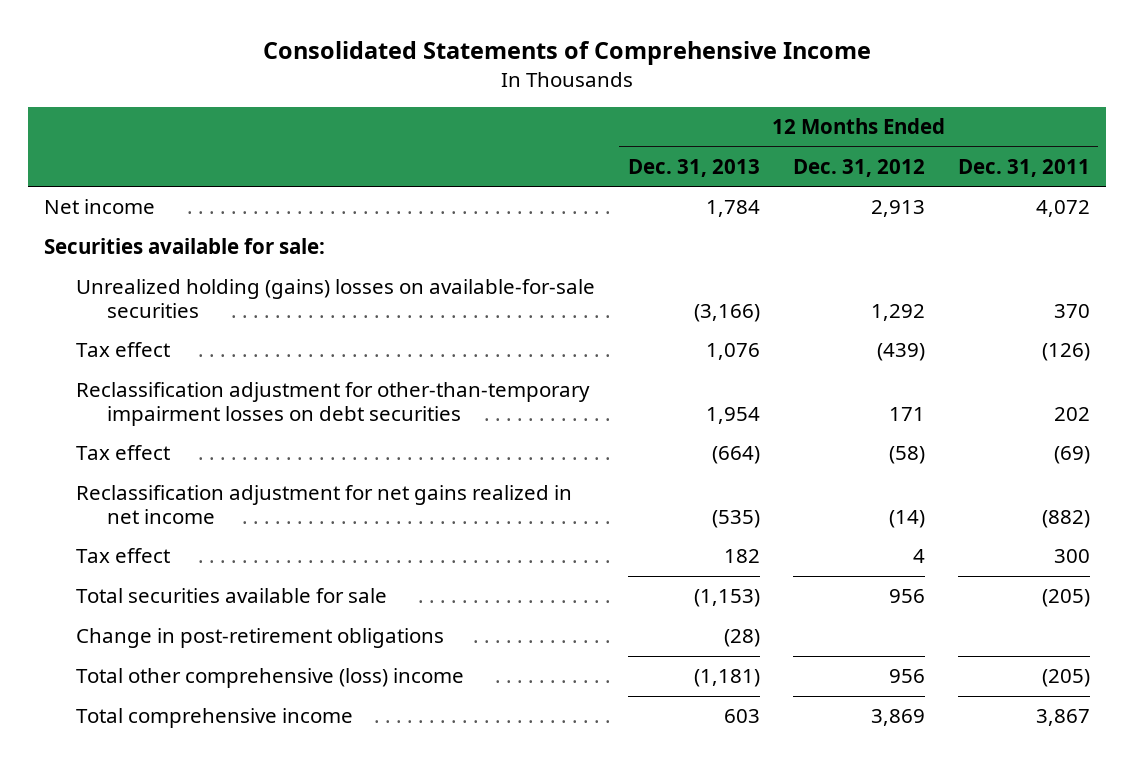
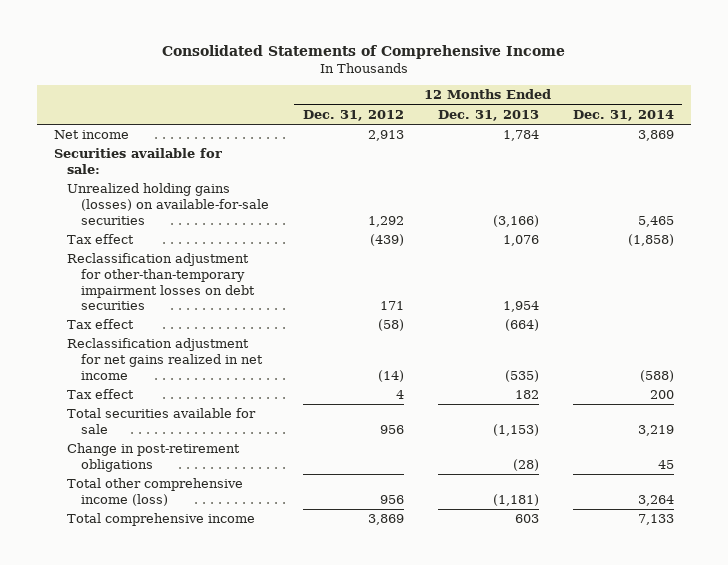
- | 12 Months Ended Dec. 31, 2013 | 12 Months Ended Dec. 31, 2012 | 12 Months Ended Dec. 31, 2011
+ | 12 Months Ended Dec. 31, 2012 | 12 Months Ended Dec. 31, 2013 | 12 Months Ended Dec. 31, 2014
- Unrealized holding (gains) losses on available-for-sale securities | (3,166) | 1,292 | 370
+ Unrealized holding gains (losses) on available-for-sale securities | 1,292 | (3,166) | 5,465
- Total other comprehensive (loss) income | (1,181) | 956 | (205)
+ Total other comprehensive income (loss) | 956 | (1,181) | 3,264

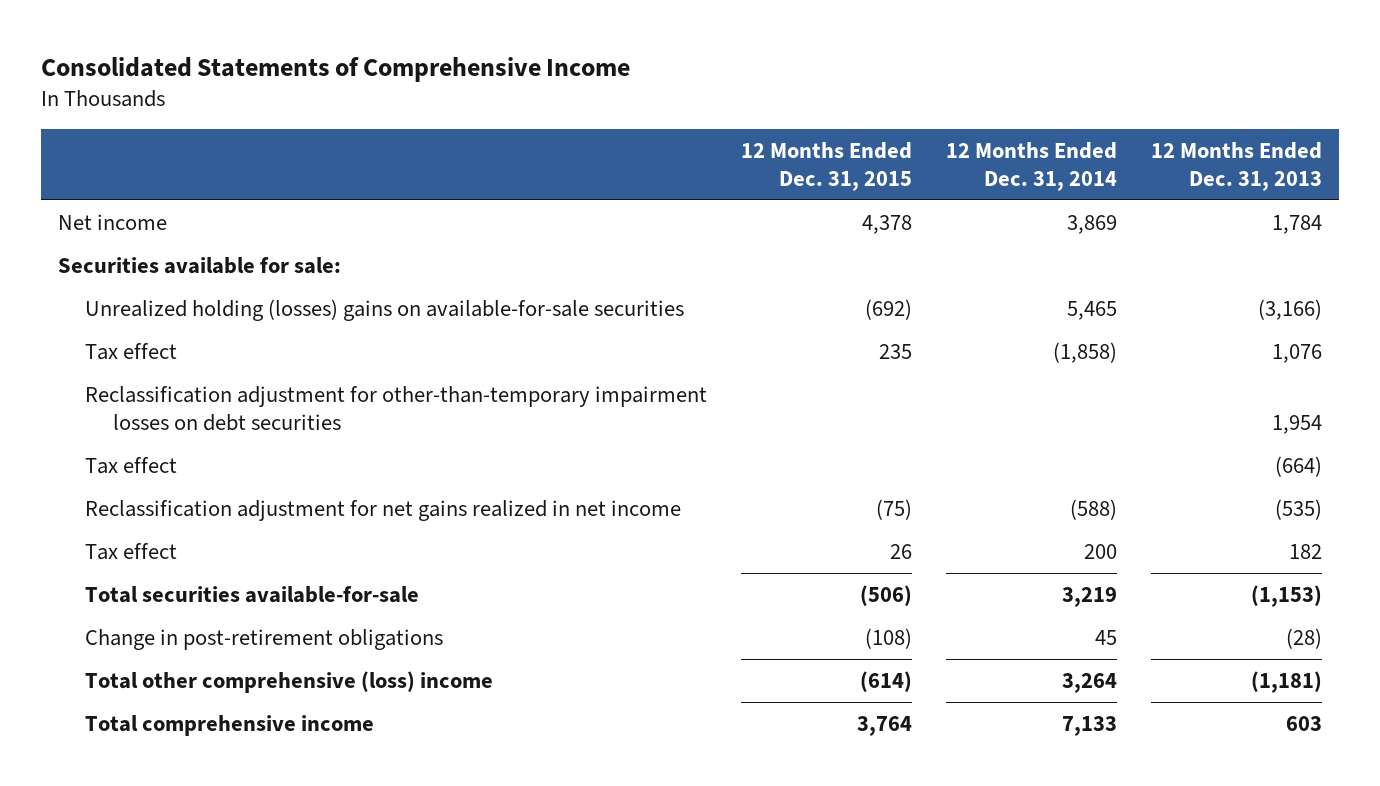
- | 12 Months Ended Dec. 31, 2012 | 12 Months Ended Dec. 31, 2013 | 12 Months Ended Dec. 31, 2014
+ | 12 Months Ended Dec. 31, 2015 | 12 Months Ended Dec. 31, 2014 | 12 Months Ended Dec. 31, 2013
- Unrealized holding gains (losses) on available-for-sale securities | 1,292 | (3,166) | 5,465
+ Unrealized holding (losses) gains on available-for-sale securities | (692) | 5,465 | (3,166)
- Total securities available for sale | 956 | (1,153) | 3,219
+ Total securities available-for-sale | (506) | 3,219 | (1,153)
- Total other comprehensive income (loss) | 956 | (1,181) | 3,264
+ Total other comprehensive (loss) income | (614) | 3,264 | (1,181)

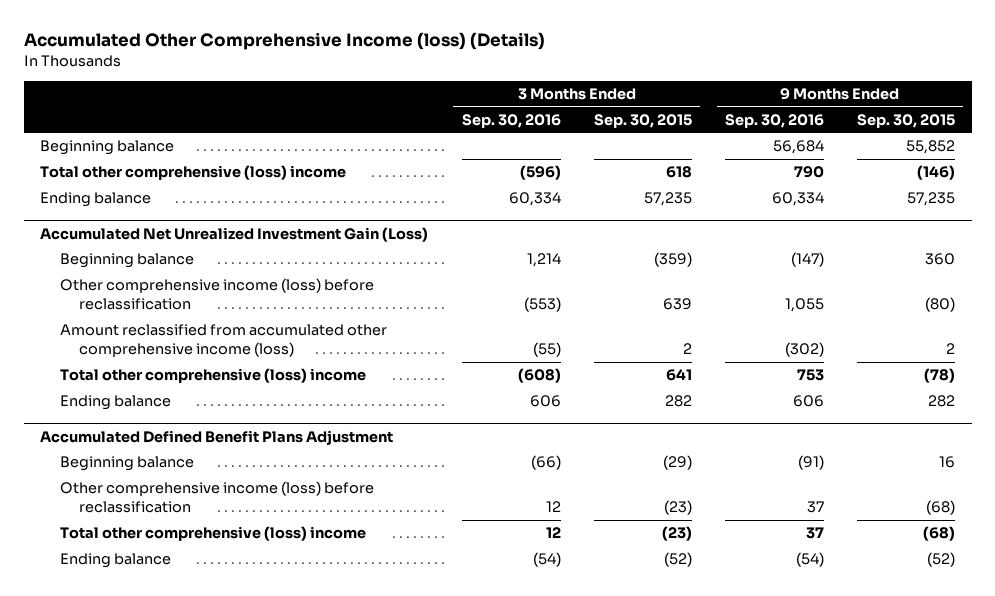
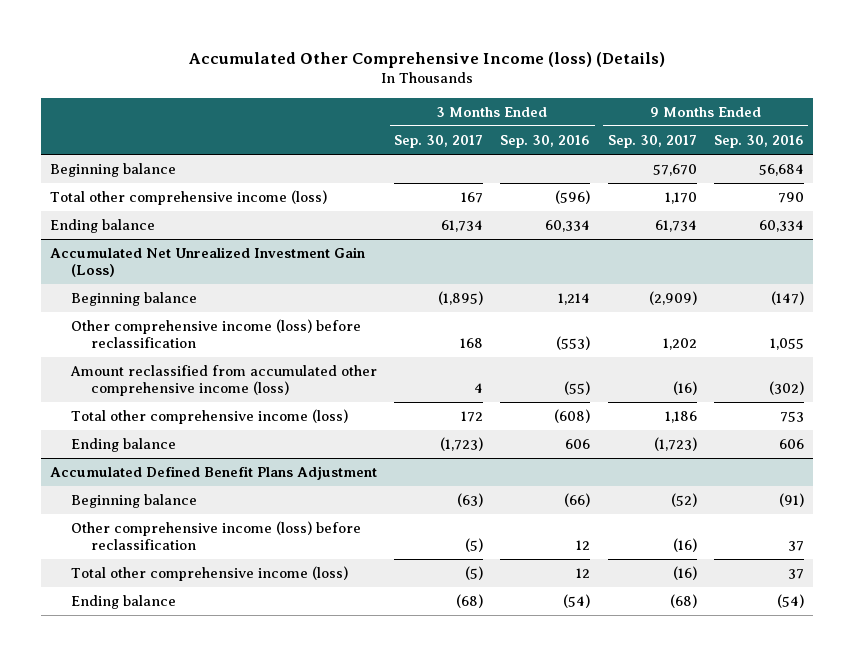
- | 3 Months Ended Sep. 30, 2016 | 3 Months Ended Sep. 30, 2015 | 9 Months Ended Sep. 30, 2016 | 9 Months Ended Sep. 30, 2015
+ | 3 Months Ended Sep. 30, 2017 | 3 Months Ended Sep. 30, 2016 | 9 Months Ended Sep. 30, 2017 | 9 Months Ended Sep. 30, 2016
- Total other comprehensive (loss) income | (596) | 618 | 790 | (146)
+ Total other comprehensive income (loss) | 167 | (596) | 1,170 | 790
@ Accumulated Net Unrealized Investment Gain (Loss)
- Total other comprehensive (loss) income | (608) | 641 | 753 | (78)
+ Total other comprehensive income (loss) | 172 | (608) | 1,186 | 753
@ Accumulated Defined Benefit Plans Adjustment
- Total other comprehensive (loss) income | 12 | (23) | 37 | (68)
+ Total other comprehensive income (loss) | (5) | 12 | (16) | 37

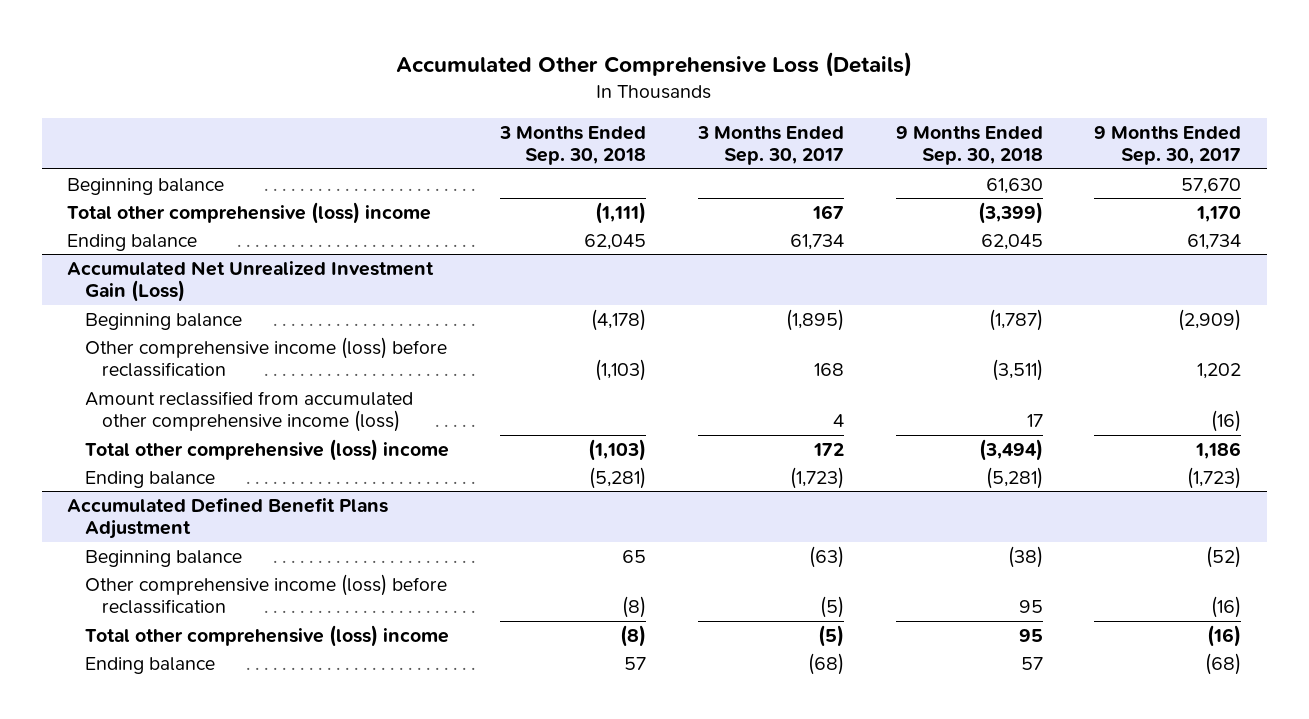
- Accumulated Other Comprehensive Income (loss) (Details)
+ Accumulated Other Comprehensive Loss (Details)
- | 3 Months Ended Sep. 30, 2017 | 3 Months Ended Sep. 30, 2016 | 9 Months Ended Sep. 30, 2017 | 9 Months Ended Sep. 30, 2016
+ | 3 Months Ended Sep. 30, 2018 | 3 Months Ended Sep. 30, 2017 | 9 Months Ended Sep. 30, 2018 | 9 Months Ended Sep. 30, 2017
- Total other comprehensive income (loss) | 167 | (596) | 1,170 | 790
+ Total other comprehensive (loss) income | (1,111) | 167 | (3,399) | 1,170
@ Accumulated Net Unrealized Investment Gain (Loss)
- Total other comprehensive income (loss) | 172 | (608) | 1,186 | 753
+ Total other comprehensive (loss) income | (1,103) | 172 | (3,494) | 1,186
@ Accumulated Defined Benefit Plans Adjustment
- Total other comprehensive income (loss) | (5) | 12 | (16) | 37
+ Total other comprehensive (loss) income | (8) | (5) | 95 | (16)

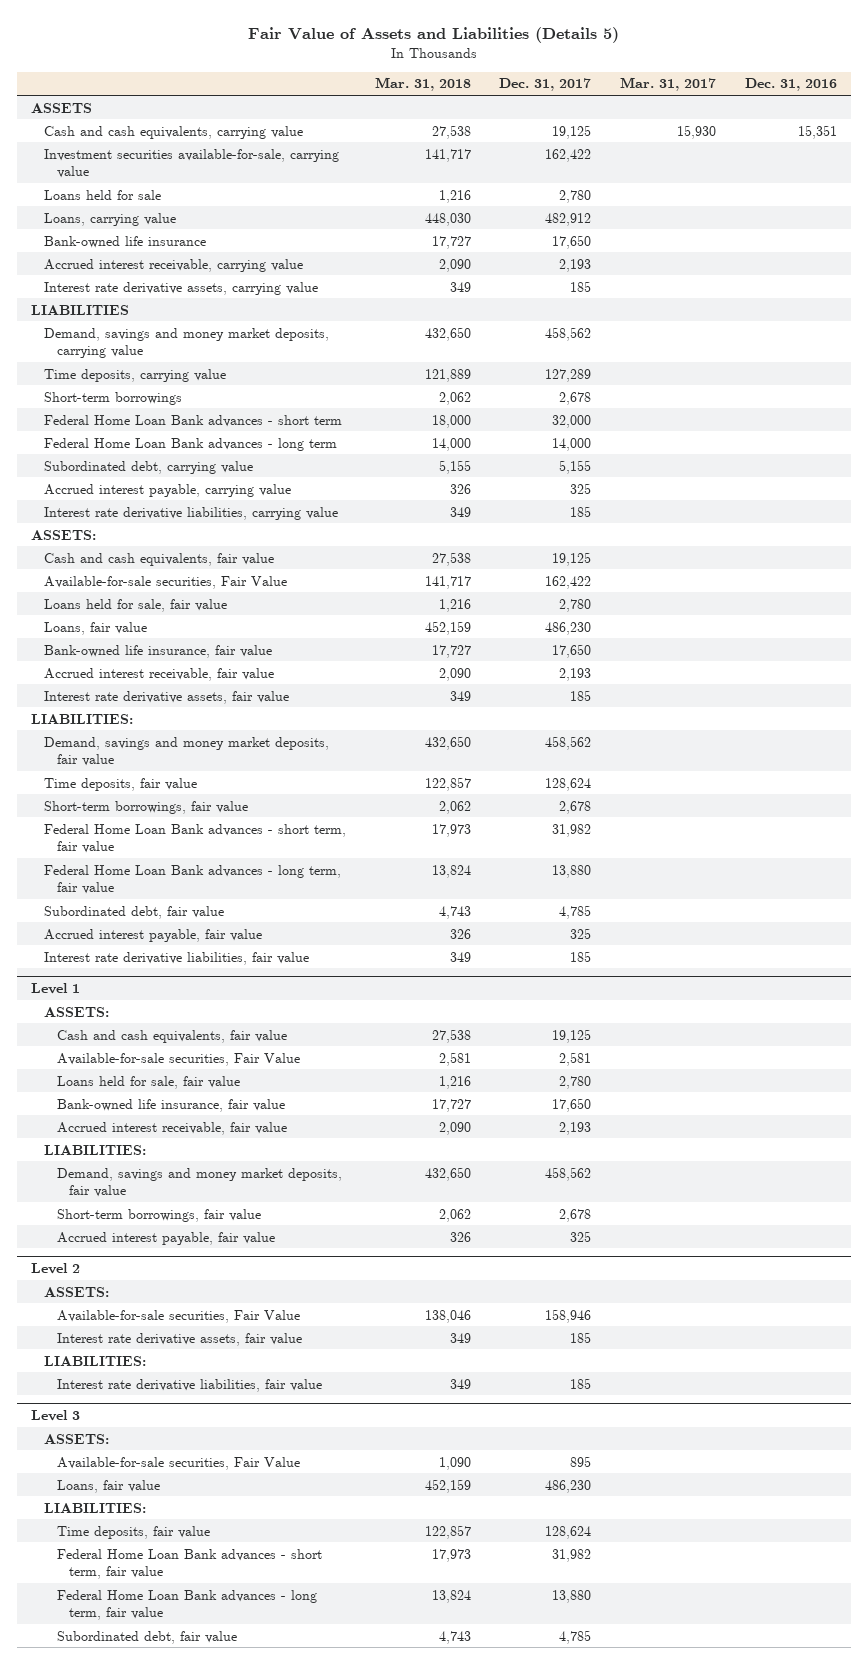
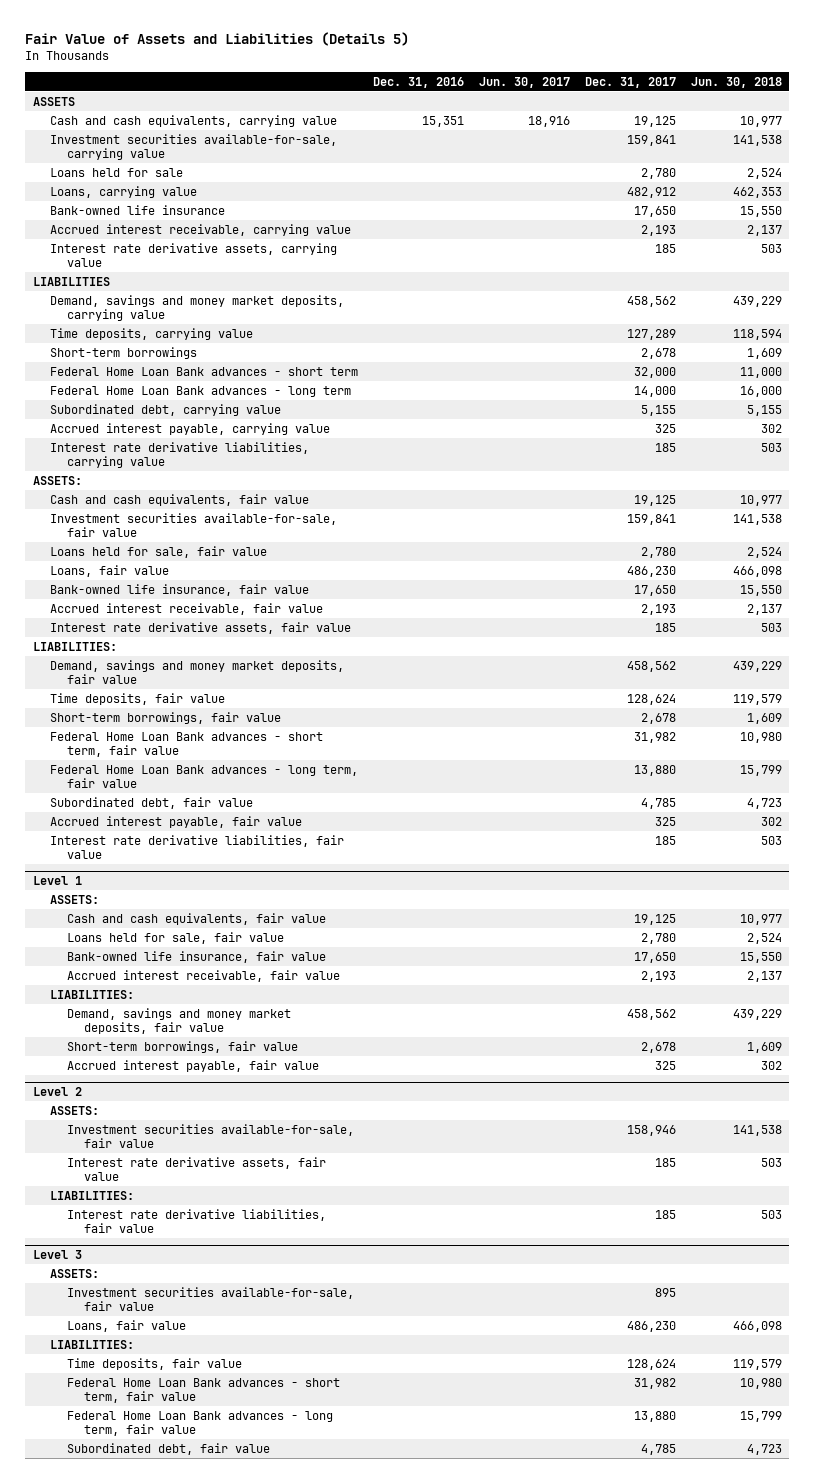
- | Mar. 31, 2018 | Dec. 31, 2017 | Mar. 31, 2017 | Dec. 31, 2016
+ | Dec. 31, 2016 | Jun. 30, 2017 | Dec. 31, 2017 | Jun. 30, 2018
- Investment securities available-for-sale, carrying value | 141,717 | 162,422 | |
+ Investment securities available-for-sale, carrying value | | | 159,841 | 141,538
- Available-for-sale securities, Fair Value | 141,717 | 162,422 | |
+ Investment securities available-for-sale, fair value | | | 159,841 | 141,538
@ Level 1
- Available-for-sale securities, Fair Value | 2,581 | 2,581 | |
@ Level 2
- Available-for-sale securities, Fair Value | 138,046 | 158,946 | |
+ Investment securities available-for-sale, fair value | | | 158,946 | 141,538
@ Level 3
- Available-for-sale securities, Fair Value | 1,090 | 895 | |
+ Investment securities available-for-sale, fair value | | | 895 |

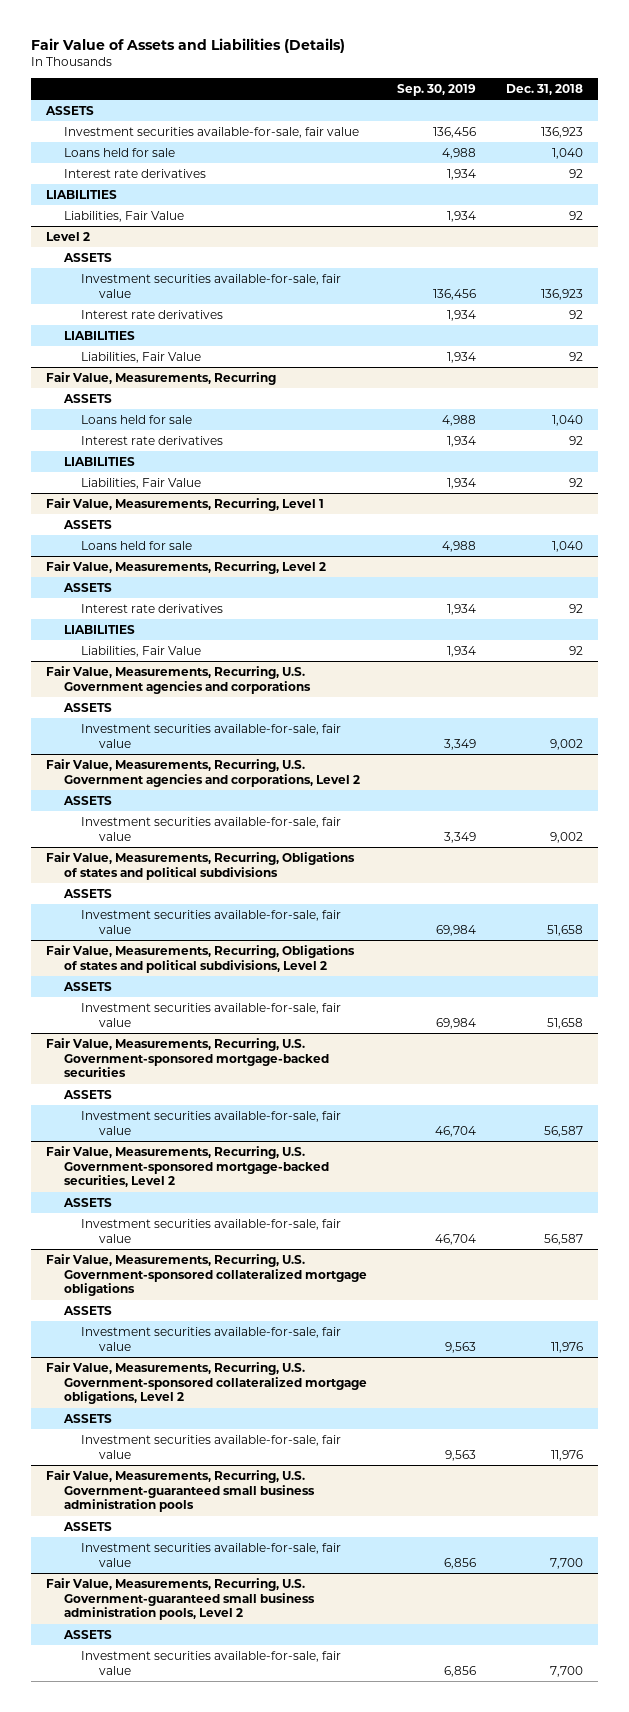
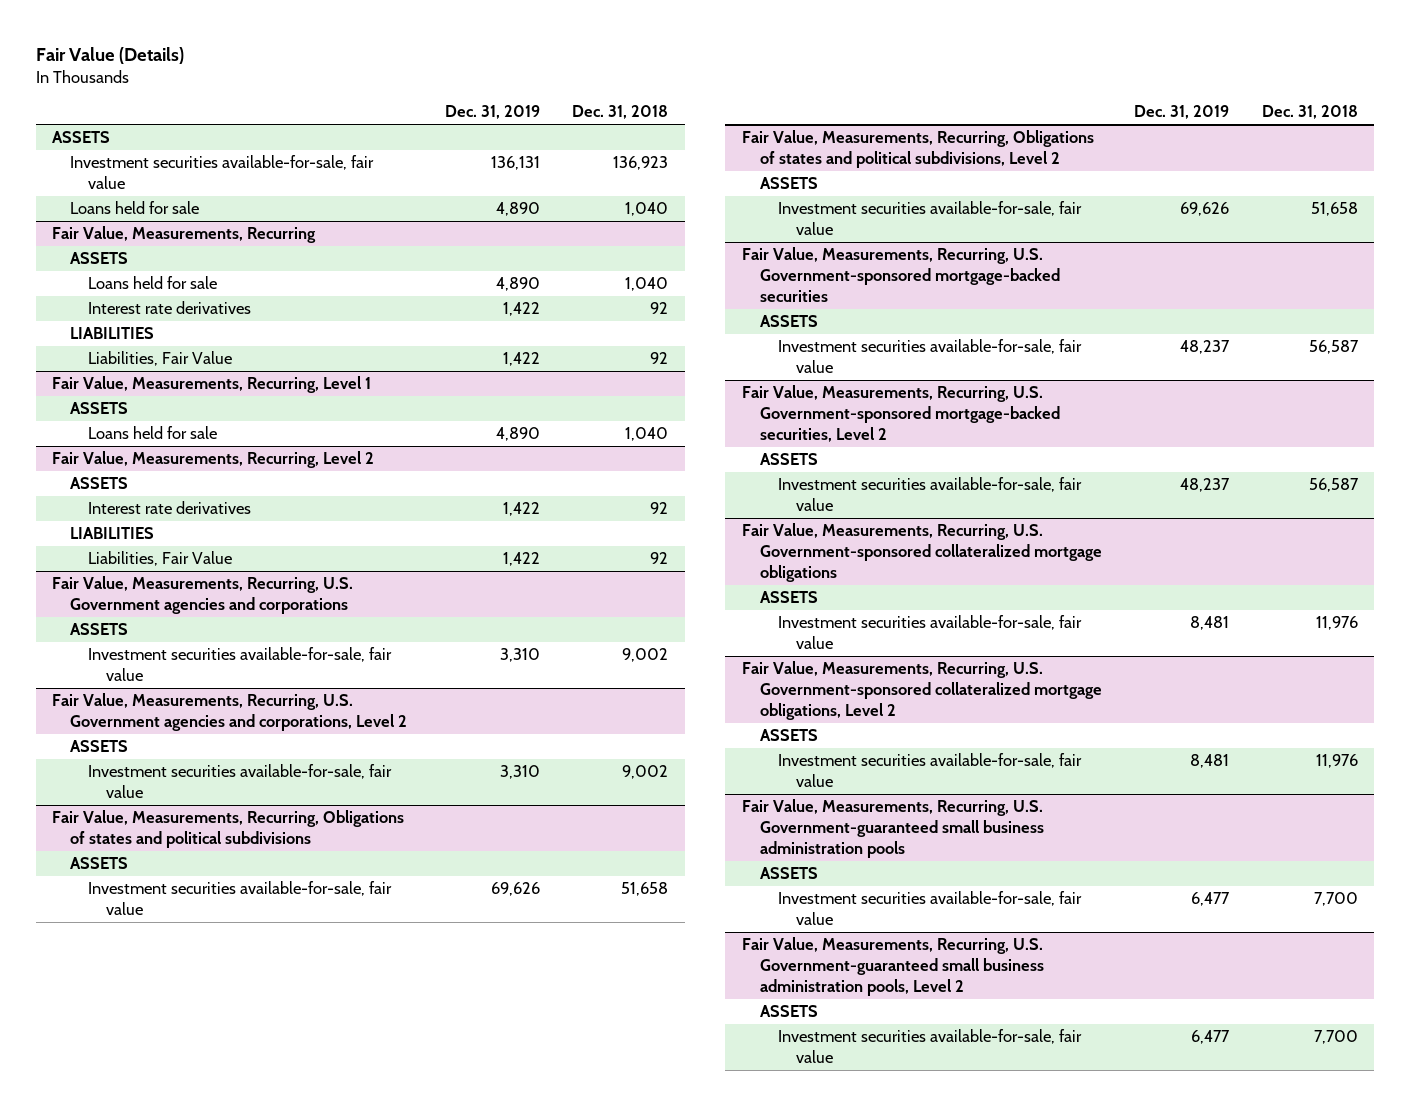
- Fair Value of Assets and Liabilities (Details)
+ Fair Value (Details)
- | Sep. 30, 2019 | Dec. 31, 2018
+ | Dec. 31, 2019 | Dec. 31, 2018
- Interest rate derivatives | 1,934 | 92
- LIABILITIES
- Liabilities, Fair Value | 1,934 | 92
- Level 2
- ASSETS
- Investment securities available-for-sale, fair value | 136,456 | 136,923
- Interest rate derivatives | 1,934 | 92
- LIABILITIES
- Liabilities, Fair Value | 1,934 | 92

